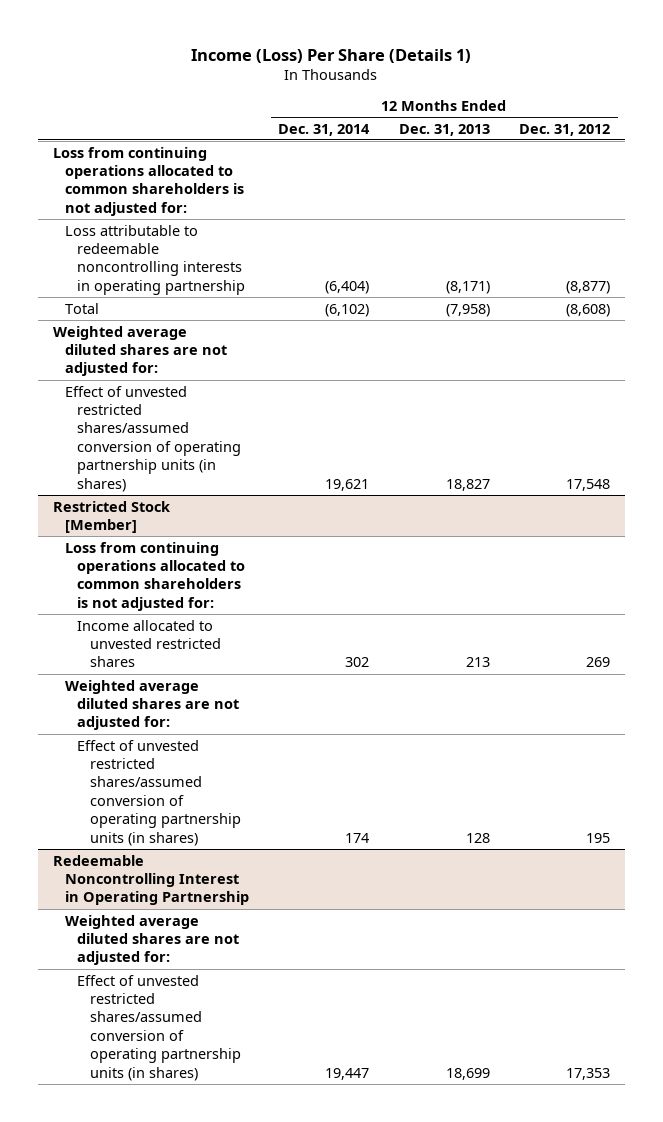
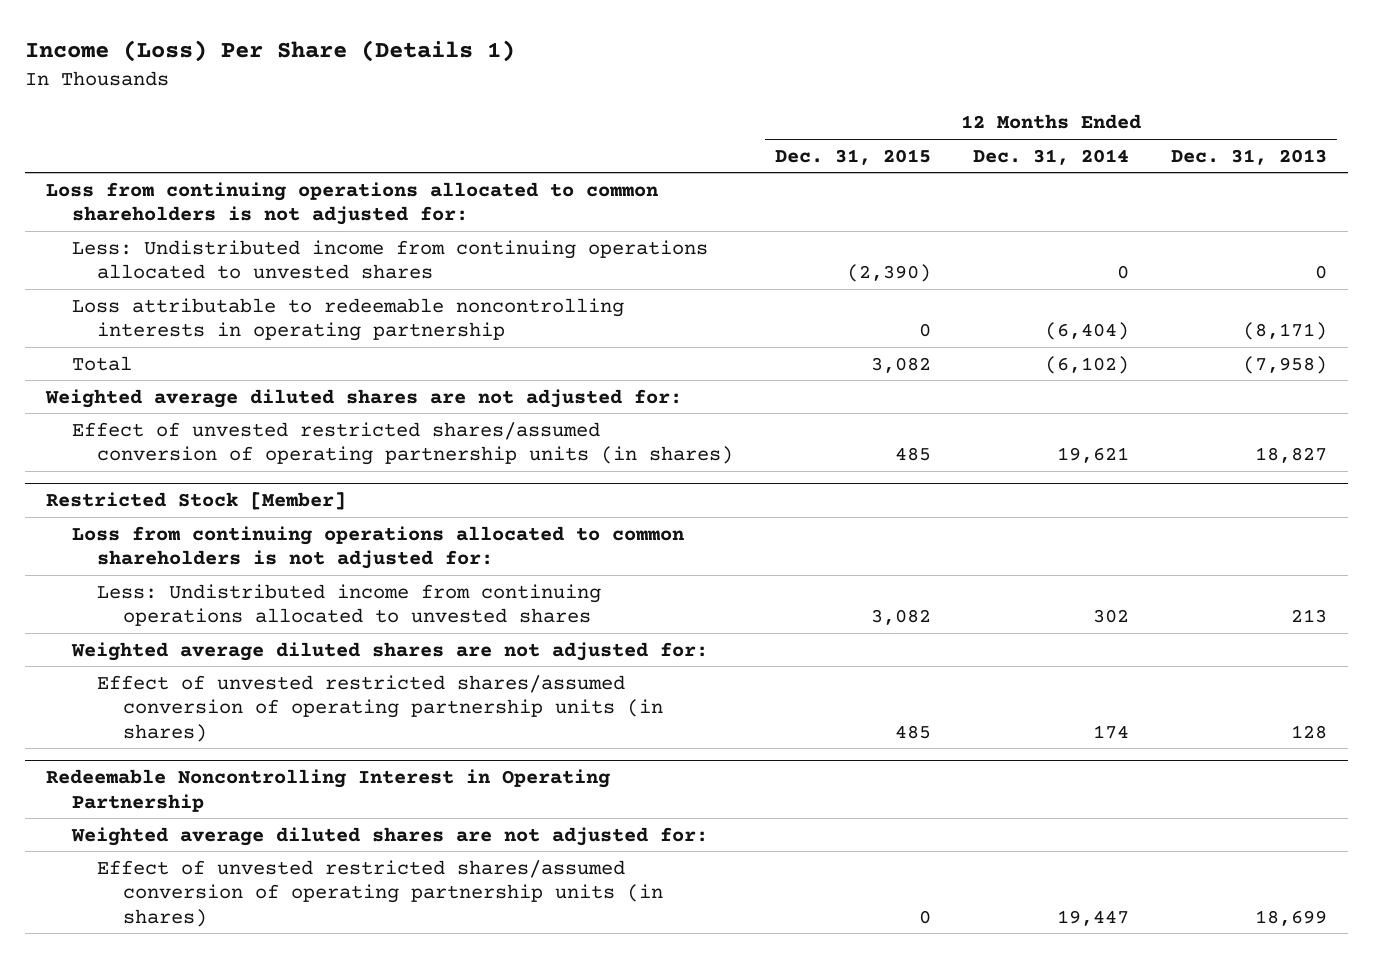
- | 12 Months Ended Dec. 31, 2014 | 12 Months Ended Dec. 31, 2013 | 12 Months Ended Dec. 31, 2012
+ | 12 Months Ended Dec. 31, 2015 | 12 Months Ended Dec. 31, 2014 | 12 Months Ended Dec. 31, 2013
+ Less: Undistributed income from continuing operations allocated to unvested shares | (2,390) | 0 | 0
@ Restricted Stock [Member]
- Income allocated to unvested restricted shares | 302 | 213 | 269
+ Less: Undistributed income from continuing operations allocated to unvested shares | 3,082 | 302 | 213

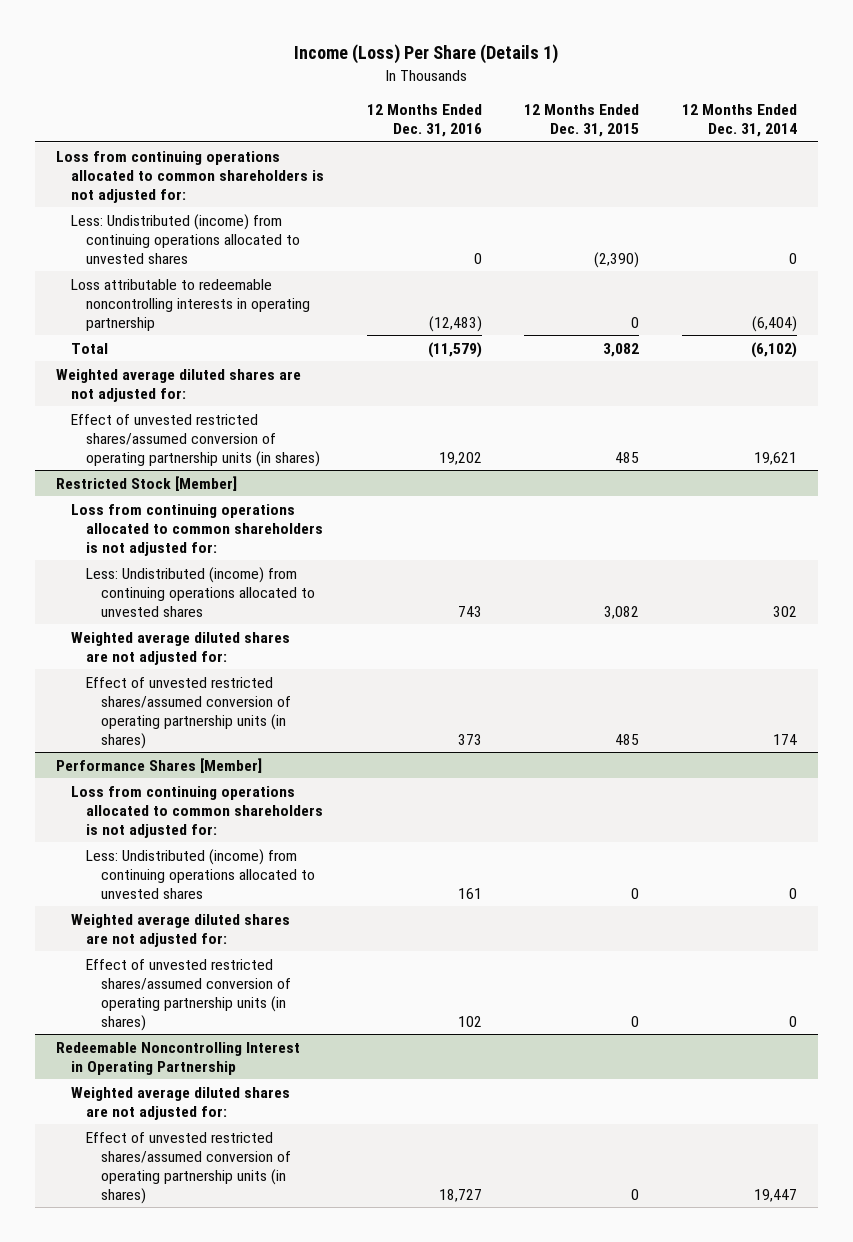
- | 12 Months Ended Dec. 31, 2015 | 12 Months Ended Dec. 31, 2014 | 12 Months Ended Dec. 31, 2013
+ | 12 Months Ended Dec. 31, 2016 | 12 Months Ended Dec. 31, 2015 | 12 Months Ended Dec. 31, 2014
- Less: Undistributed income from continuing operations allocated to unvested shares | (2,390) | 0 | 0
+ Less: Undistributed (income) from continuing operations allocated to unvested shares | 0 | (2,390) | 0
@ Restricted Stock [Member]
- Less: Undistributed income from continuing operations allocated to unvested shares | 3,082 | 302 | 213
+ Less: Undistributed (income) from continuing operations allocated to unvested shares | 743 | 3,082 | 302
+ Performance Shares [Member]
+ Loss from continuing operations allocated to common shareholders is not adjusted for:
+ Less: Undistributed (income) from continuing operations allocated to unvested shares | 161 | 0 | 0
+ Weighted average diluted shares are not adjusted for:
+ Effect of unvested restricted shares/assumed conversion of operating partnership units (in shares) | 102 | 0 | 0

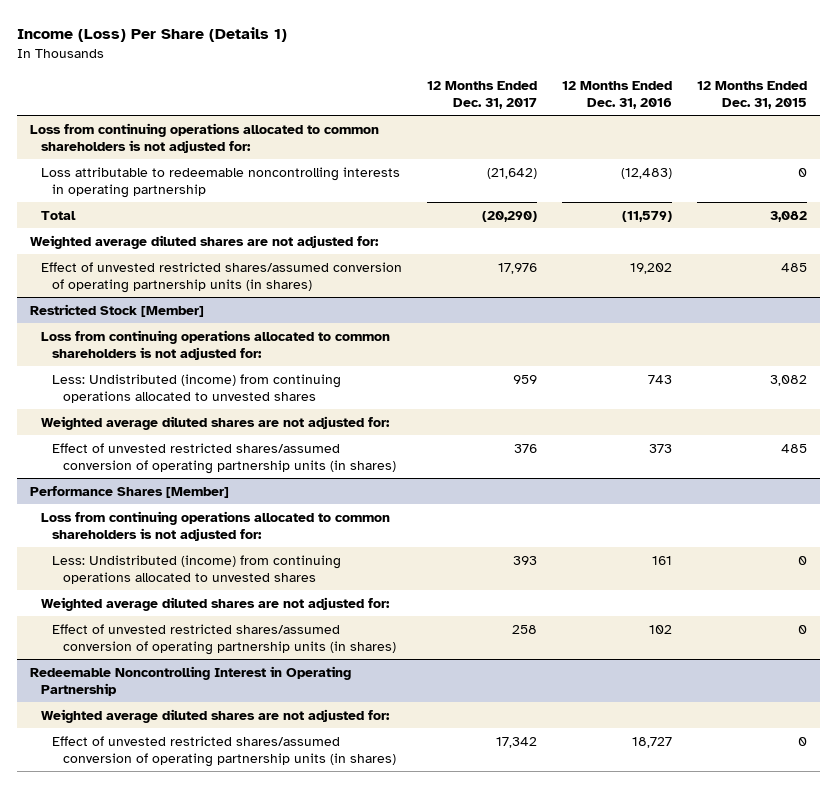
- | 12 Months Ended Dec. 31, 2016 | 12 Months Ended Dec. 31, 2015 | 12 Months Ended Dec. 31, 2014
+ | 12 Months Ended Dec. 31, 2017 | 12 Months Ended Dec. 31, 2016 | 12 Months Ended Dec. 31, 2015
- Less: Undistributed (income) from continuing operations allocated to unvested shares | 0 | (2,390) | 0

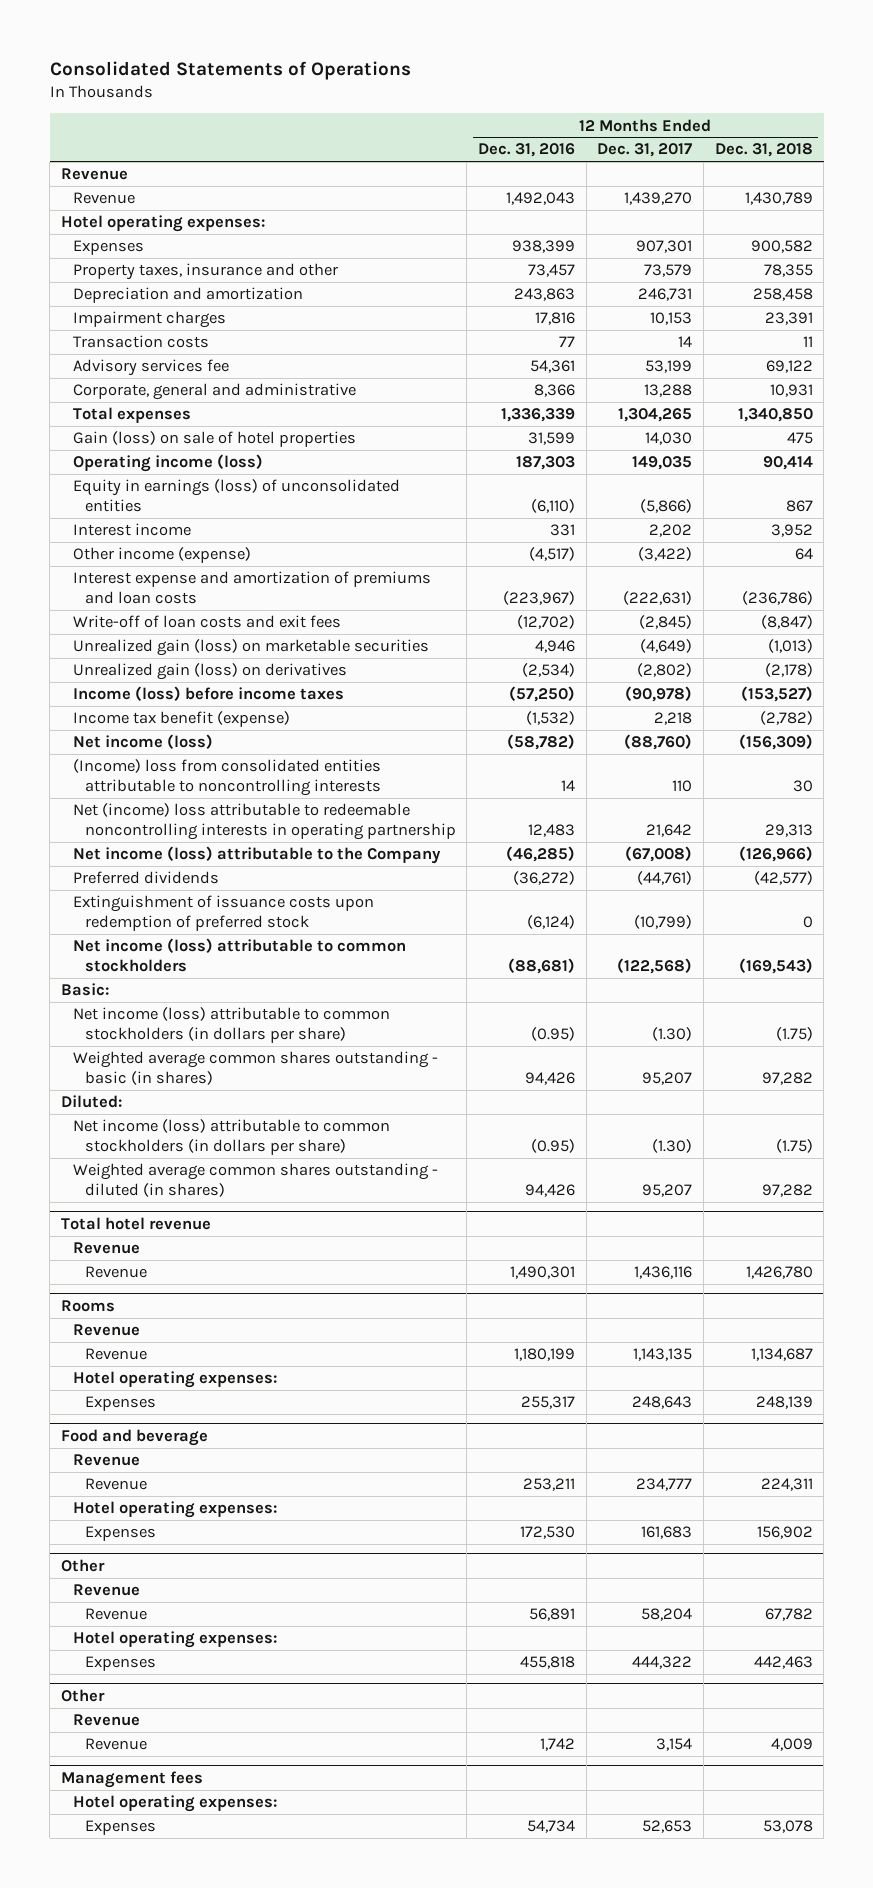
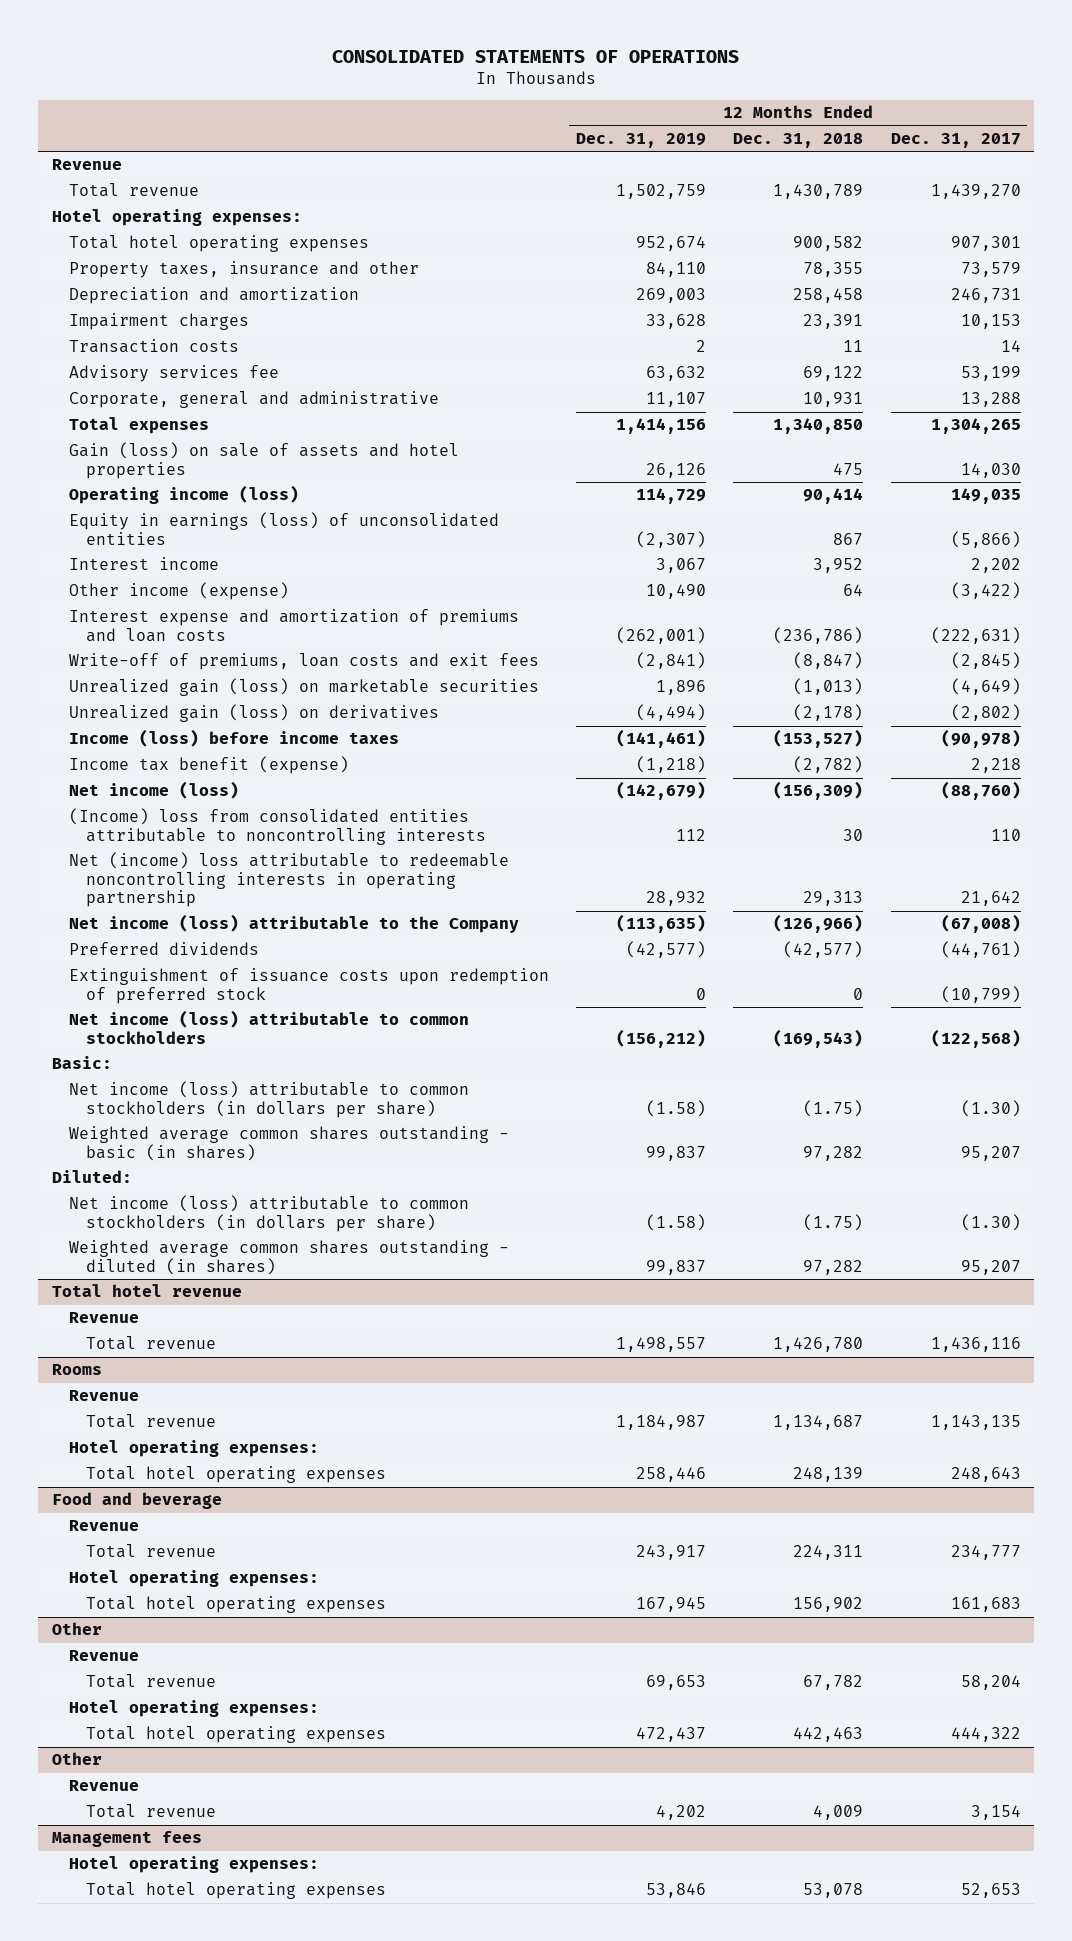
- Consolidated Statements of Operations
+ CONSOLIDATED STATEMENTS OF OPERATIONS
- | 12 Months Ended Dec. 31, 2016 | 12 Months Ended Dec. 31, 2017 | 12 Months Ended Dec. 31, 2018
+ | 12 Months Ended Dec. 31, 2019 | 12 Months Ended Dec. 31, 2018 | 12 Months Ended Dec. 31, 2017
- Revenue | 1,492,043 | 1,439,270 | 1,430,789
+ Total revenue | 1,502,759 | 1,430,789 | 1,439,270
- Expenses | 938,399 | 907,301 | 900,582
+ Total hotel operating expenses | 952,674 | 900,582 | 907,301
- Gain (loss) on sale of hotel properties | 31,599 | 14,030 | 475
+ Gain (loss) on sale of assets and hotel properties | 26,126 | 475 | 14,030
- Write-off of loan costs and exit fees | (12,702) | (2,845) | (8,847)
+ Write-off of premiums, loan costs and exit fees | (2,841) | (8,847) | (2,845)
@ Total hotel revenue
- Revenue | 1,490,301 | 1,436,116 | 1,426,780
+ Total revenue | 1,498,557 | 1,426,780 | 1,436,116
@ Rooms
- Revenue | 1,180,199 | 1,143,135 | 1,134,687
+ Total revenue | 1,184,987 | 1,134,687 | 1,143,135
- Expenses | 255,317 | 248,643 | 248,139
+ Total hotel operating expenses | 258,446 | 248,139 | 248,643
@ Food and beverage
- Revenue | 253,211 | 234,777 | 224,311
+ Total revenue | 243,917 | 224,311 | 234,777
- Expenses | 172,530 | 161,683 | 156,902
+ Total hotel operating expenses | 167,945 | 156,902 | 161,683
@ Other
- Revenue | 56,891 | 58,204 | 67,782
+ Total revenue | 69,653 | 67,782 | 58,204
- Expenses | 455,818 | 444,322 | 442,463
+ Total hotel operating expenses | 472,437 | 442,463 | 444,322
- Revenue | 1,742 | 3,154 | 4,009
+ Total revenue | 4,202 | 4,009 | 3,154
@ Management fees
- Expenses | 54,734 | 52,653 | 53,078
+ Total hotel operating expenses | 53,846 | 53,078 | 52,653

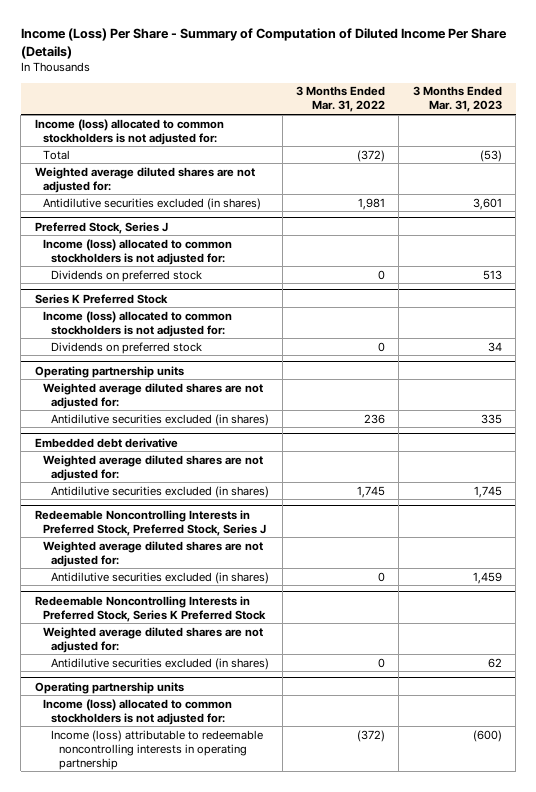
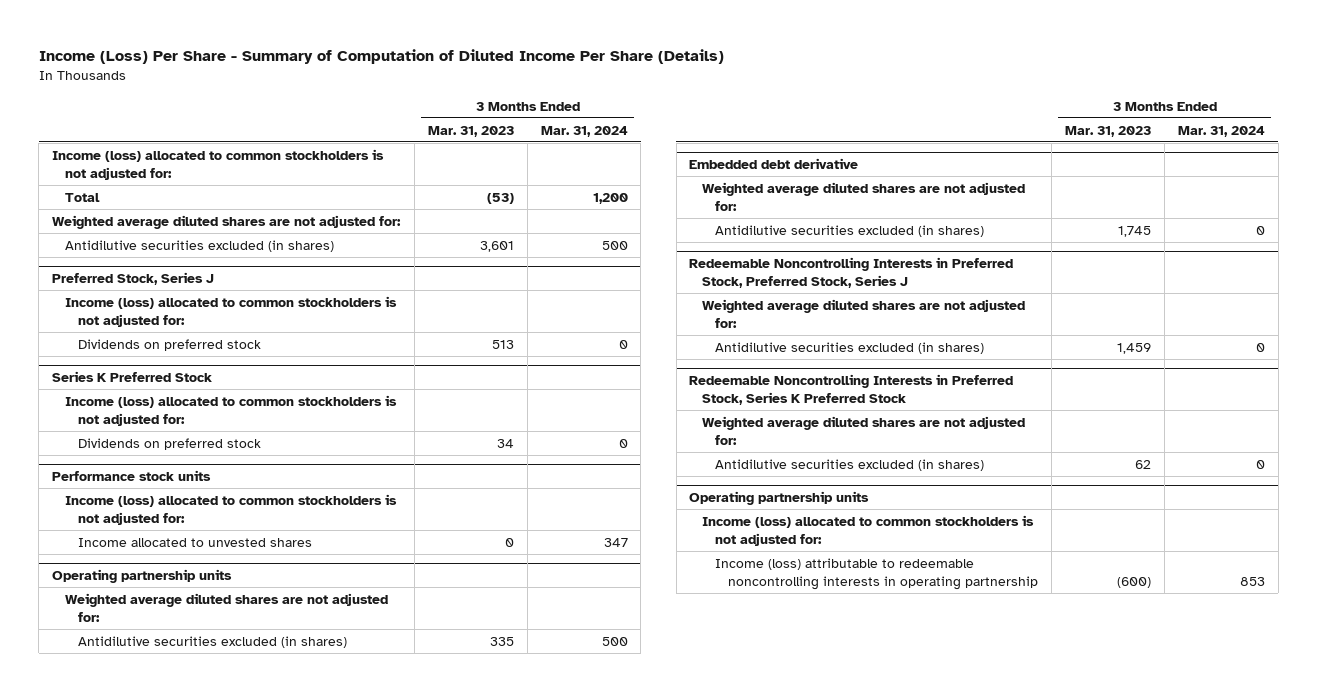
- | 3 Months Ended Mar. 31, 2022 | 3 Months Ended Mar. 31, 2023
+ | 3 Months Ended Mar. 31, 2023 | 3 Months Ended Mar. 31, 2024
+ Performance stock units
+ Income (loss) allocated to common stockholders is not adjusted for:
+ Income allocated to unvested shares | 0 | 347

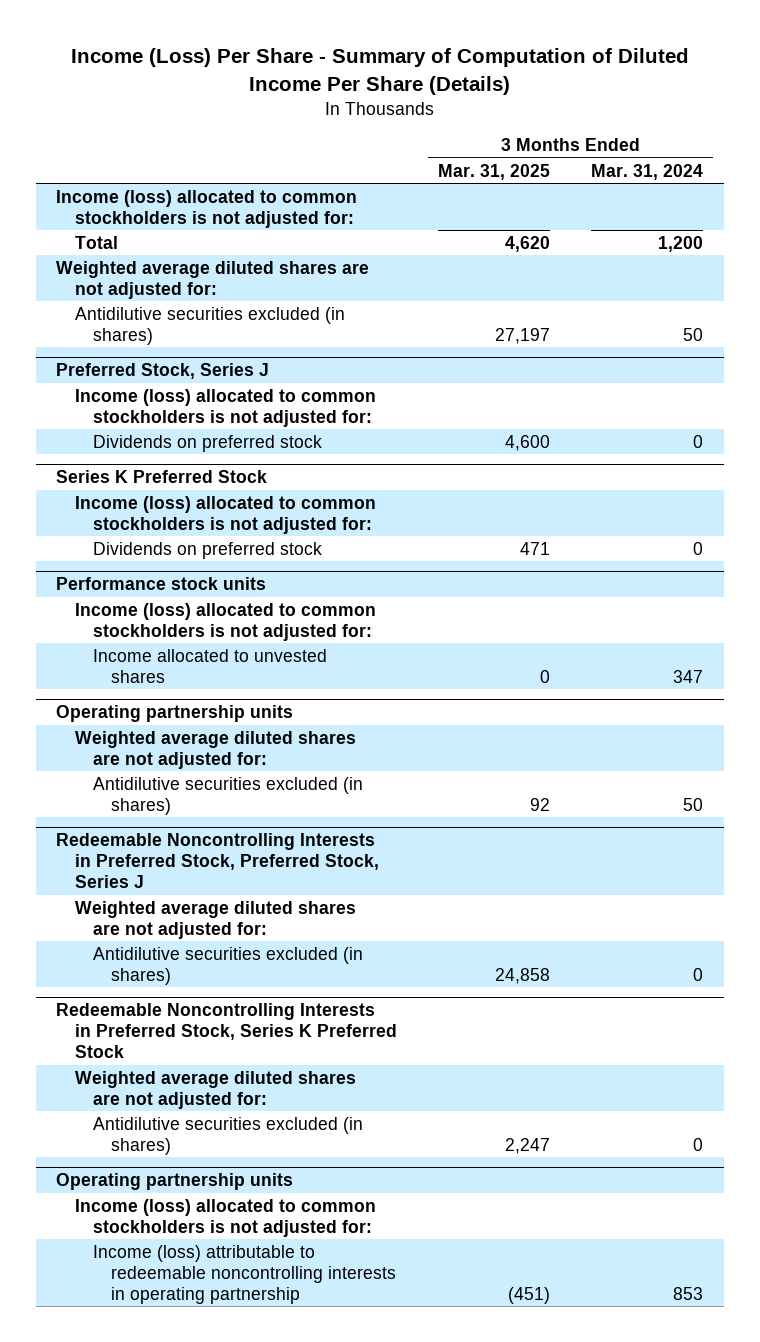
- | 3 Months Ended Mar. 31, 2023 | 3 Months Ended Mar. 31, 2024
+ | 3 Months Ended Mar. 31, 2025 | 3 Months Ended Mar. 31, 2024
- Antidilutive securities excluded (in shares) | 3,601 | 500
+ Antidilutive securities excluded (in shares) | 27,197 | 50
@ Operating partnership units
- Antidilutive securities excluded (in shares) | 335 | 500
- Embedded debt derivative
- Weighted average diluted shares are not adjusted for:
- Antidilutive securities excluded (in shares) | 1,745 | 0
@ Operating partnership units
+ Antidilutive securities excluded (in shares) | 92 | 50

